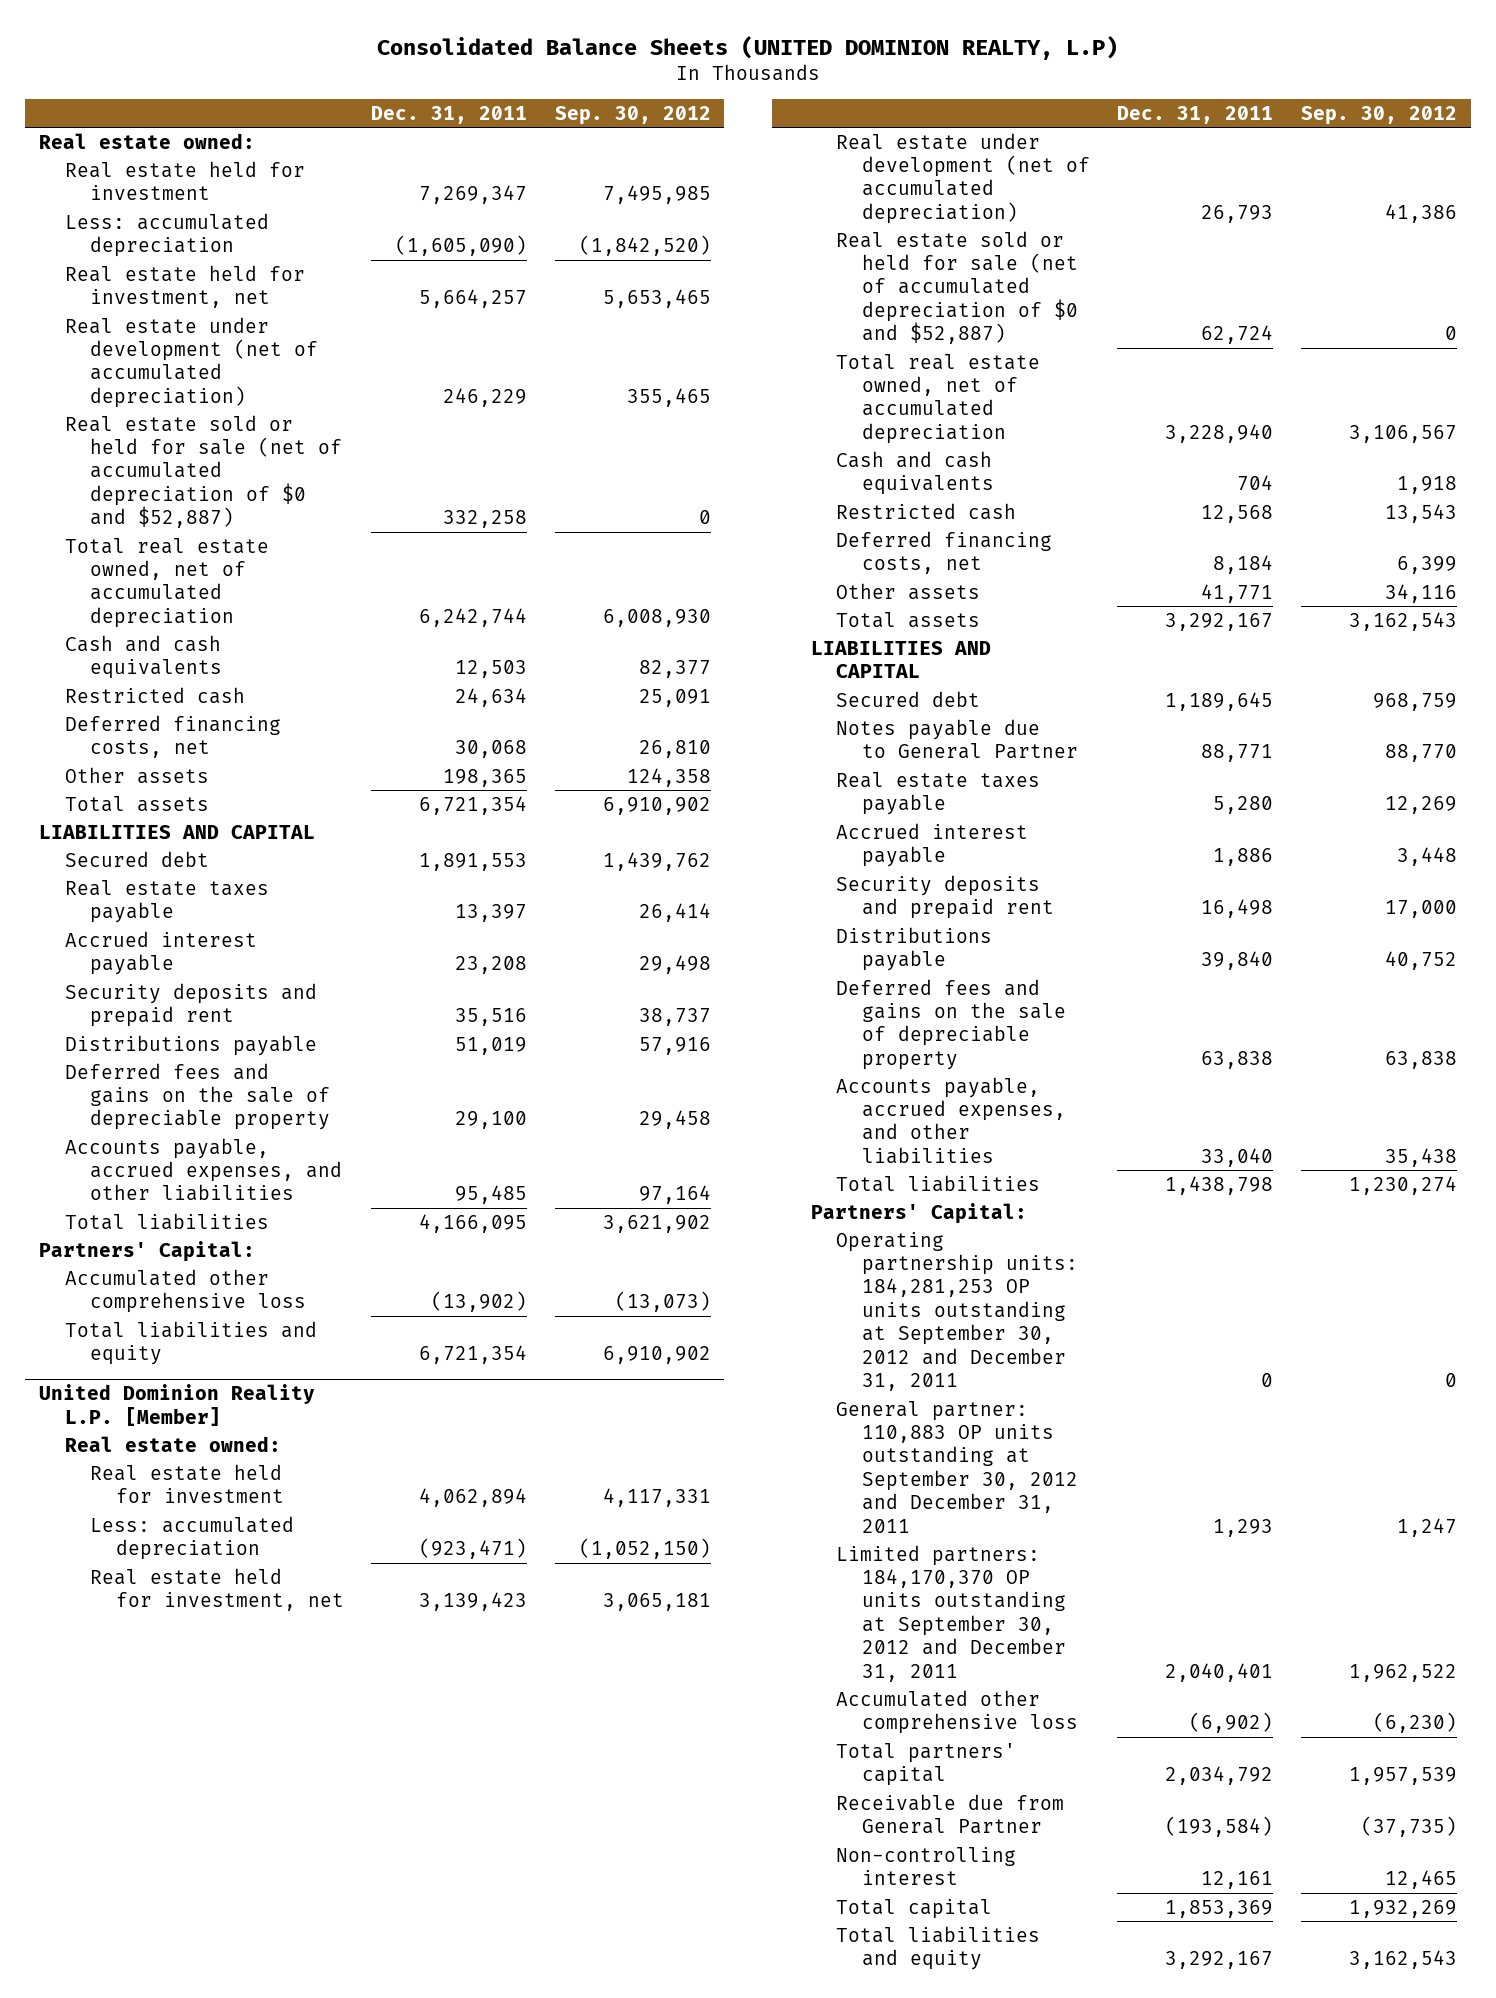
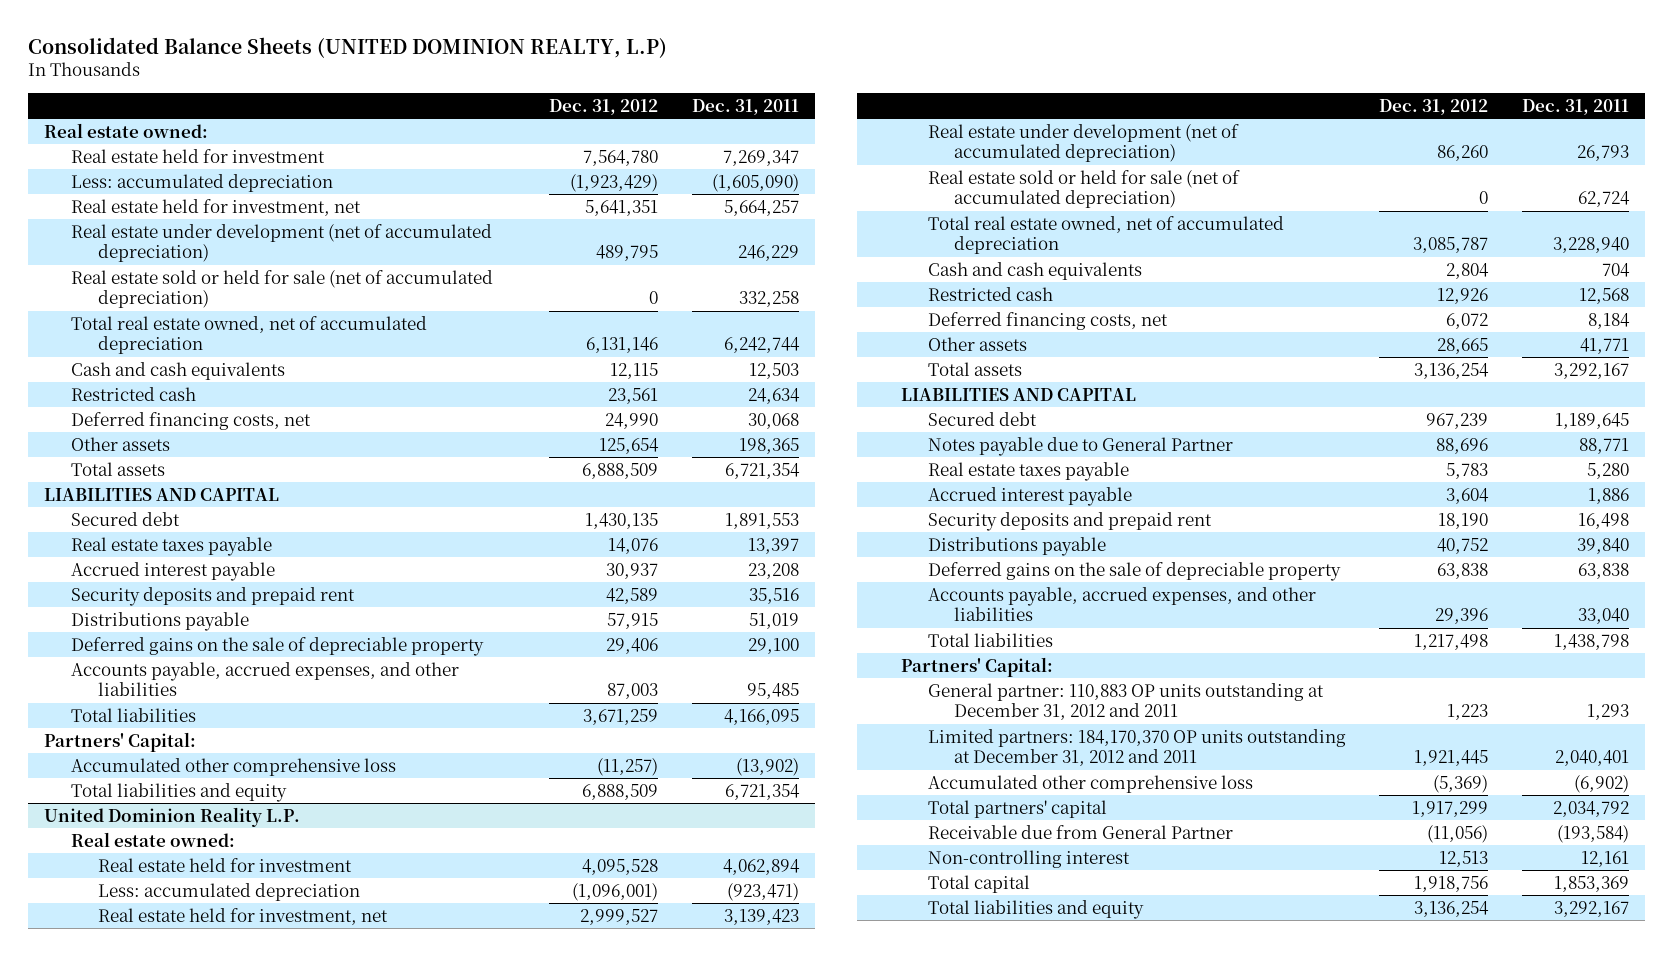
- | Dec. 31, 2011 | Sep. 30, 2012
+ | Dec. 31, 2012 | Dec. 31, 2011
- Real estate sold or held for sale (net of accumulated depreciation of $0 and $52,887) | 332,258 | 0
+ Real estate sold or held for sale (net of accumulated depreciation) | 0 | 332,258
- Deferred fees and gains on the sale of depreciable property | 29,100 | 29,458
+ Deferred gains on the sale of depreciable property | 29,406 | 29,100
- United Dominion Reality L.P. [Member]
+ United Dominion Reality L.P.
- Real estate sold or held for sale (net of accumulated depreciation of $0 and $52,887) | 62,724 | 0
+ Real estate sold or held for sale (net of accumulated depreciation) | 0 | 62,724
- Deferred fees and gains on the sale of depreciable property | 63,838 | 63,838
+ Deferred gains on the sale of depreciable property | 63,838 | 63,838
- Operating partnership units: 184,281,253 OP units outstanding at September 30, 2012 and December 31, 2011 | 0 | 0
- General partner: 110,883 OP units outstanding at September 30, 2012 and December 31, 2011 | 1,293 | 1,247
- Limited partners: 184,170,370 OP units outstanding at September 30, 2012 and December 31, 2011 | 2,040,401 | 1,962,522
+ General partner: 110,883 OP units outstanding at December 31, 2012 and 2011 | 1,223 | 1,293
+ Limited partners: 184,170,370 OP units outstanding at December 31, 2012 and 2011 | 1,921,445 | 2,040,401

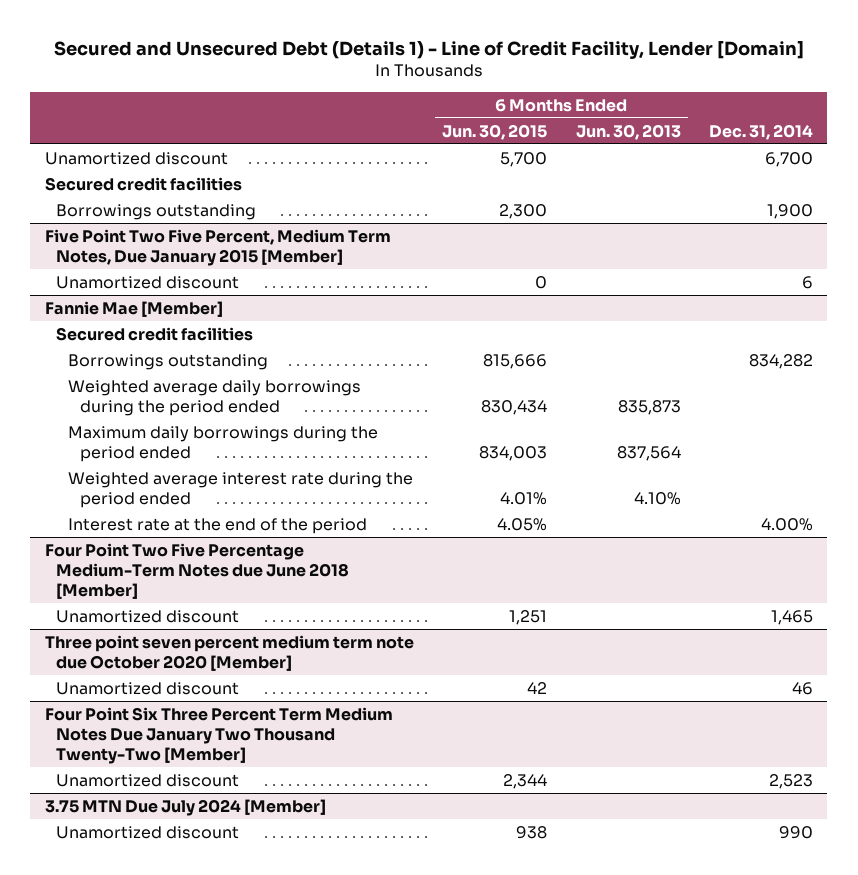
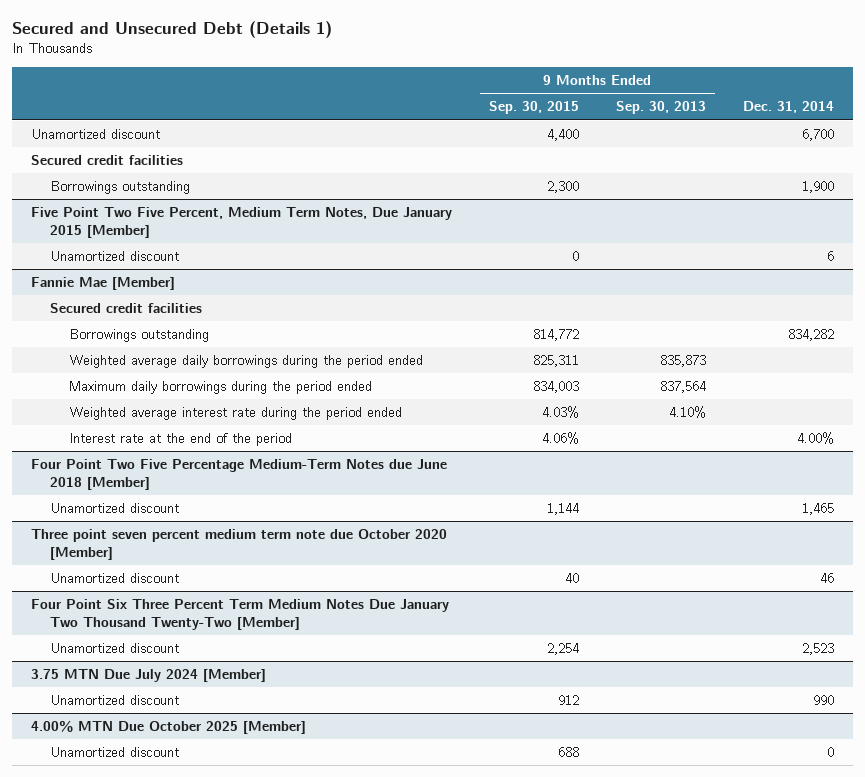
- Secured and Unsecured Debt (Details 1) - Line of Credit Facility, Lender [Domain]
+ Secured and Unsecured Debt (Details 1)
- | 6 Months Ended Jun. 30, 2015 | 6 Months Ended Jun. 30, 2013 | Dec. 31, 2014
+ | 9 Months Ended Sep. 30, 2015 | 9 Months Ended Sep. 30, 2013 | Dec. 31, 2014
+ 4.00% MTN Due October 2025 [Member]
+ Unamortized discount | 688 | | 0

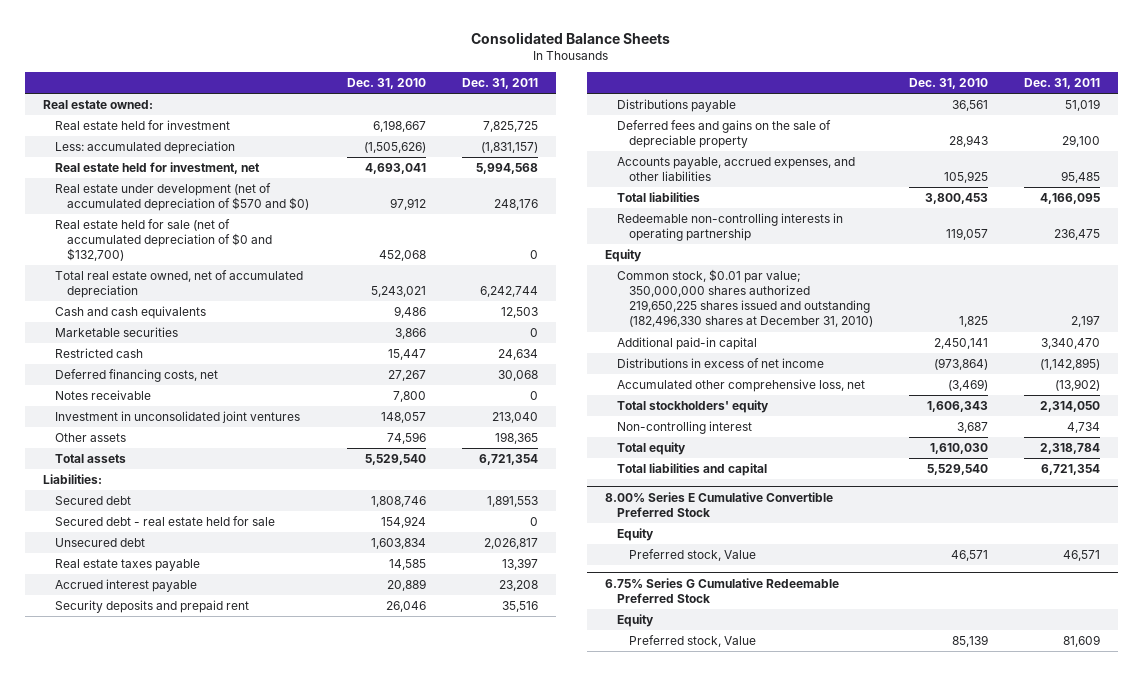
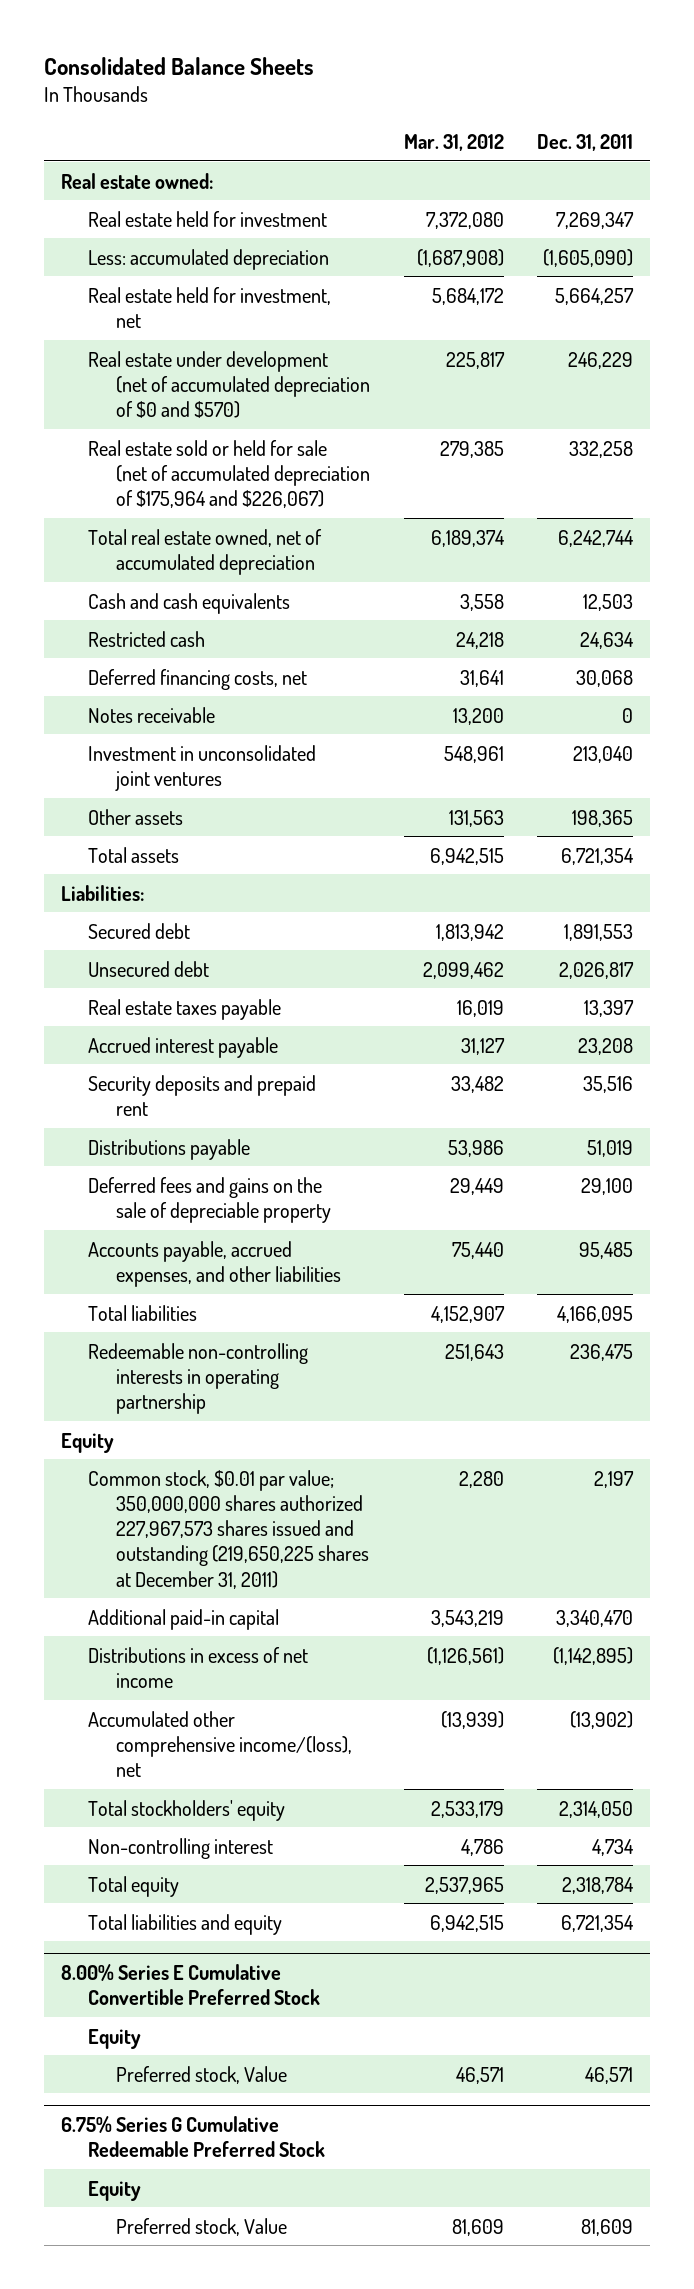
- | Dec. 31, 2010 | Dec. 31, 2011
+ | Mar. 31, 2012 | Dec. 31, 2011
- Real estate held for investment | 6,198,667 | 7,825,725
- Less: accumulated depreciation | (1,505,626) | (1,831,157)
- Real estate held for investment, net | 4,693,041 | 5,994,568
- Real estate under development (net of accumulated depreciation of $570 and $0) | 97,912 | 248,176
- Real estate held for sale (net of accumulated depreciation of $0 and $132,700) | 452,068 | 0
+ Real estate held for investment | 7,372,080 | 7,269,347
+ Less: accumulated depreciation | (1,687,908) | (1,605,090)
+ Real estate held for investment, net | 5,684,172 | 5,664,257
+ Real estate under development (net of accumulated depreciation of $0 and $570) | 225,817 | 246,229
+ Real estate sold or held for sale (net of accumulated depreciation of $175,964 and $226,067) | 279,385 | 332,258
- Marketable securities | 3,866 | 0
- Secured debt - real estate held for sale | 154,924 | 0
- Common stock, $0.01 par value; 350,000,000 shares authorized 219,650,225 shares issued and outstanding (182,496,330 shares at December 31, 2010) | 1,825 | 2,197
+ Common stock, $0.01 par value; 350,000,000 shares authorized 227,967,573 shares issued and outstanding (219,650,225 shares at December 31, 2011) | 2,280 | 2,197
- Accumulated other comprehensive loss, net | (3,469) | (13,902)
+ Accumulated other comprehensive income/(loss), net | (13,939) | (13,902)
- Total liabilities and capital | 5,529,540 | 6,721,354
+ Total liabilities and equity | 6,942,515 | 6,721,354

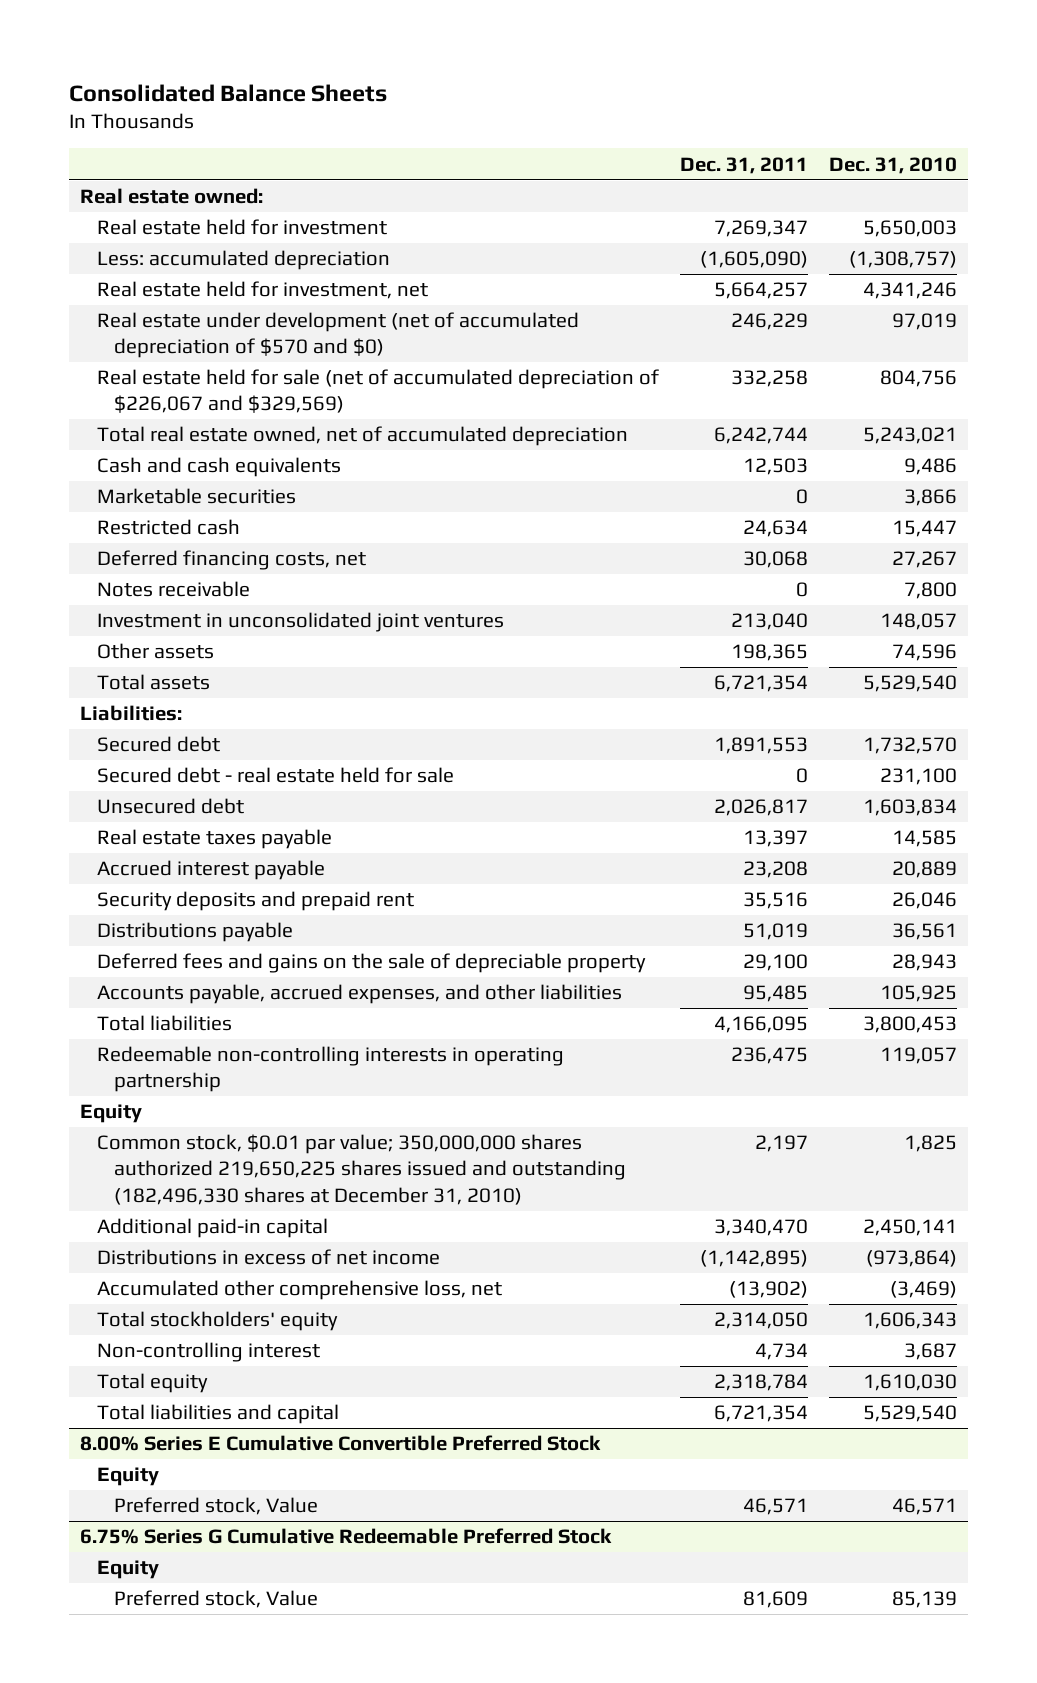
- | Mar. 31, 2012 | Dec. 31, 2011
+ | Dec. 31, 2011 | Dec. 31, 2010
- Real estate under development (net of accumulated depreciation of $0 and $570) | 225,817 | 246,229
- Real estate sold or held for sale (net of accumulated depreciation of $175,964 and $226,067) | 279,385 | 332,258
+ Real estate under development (net of accumulated depreciation of $570 and $0) | 246,229 | 97,019
+ Real estate held for sale (net of accumulated depreciation of $226,067 and $329,569) | 332,258 | 804,756
+ Marketable securities | 0 | 3,866
+ Secured debt - real estate held for sale | 0 | 231,100
- Common stock, $0.01 par value; 350,000,000 shares authorized 227,967,573 shares issued and outstanding (219,650,225 shares at December 31, 2011) | 2,280 | 2,197
+ Common stock, $0.01 par value; 350,000,000 shares authorized 219,650,225 shares issued and outstanding (182,496,330 shares at December 31, 2010) | 2,197 | 1,825
- Accumulated other comprehensive income/(loss), net | (13,939) | (13,902)
+ Accumulated other comprehensive loss, net | (13,902) | (3,469)
- Total liabilities and equity | 6,942,515 | 6,721,354
+ Total liabilities and capital | 6,721,354 | 5,529,540

